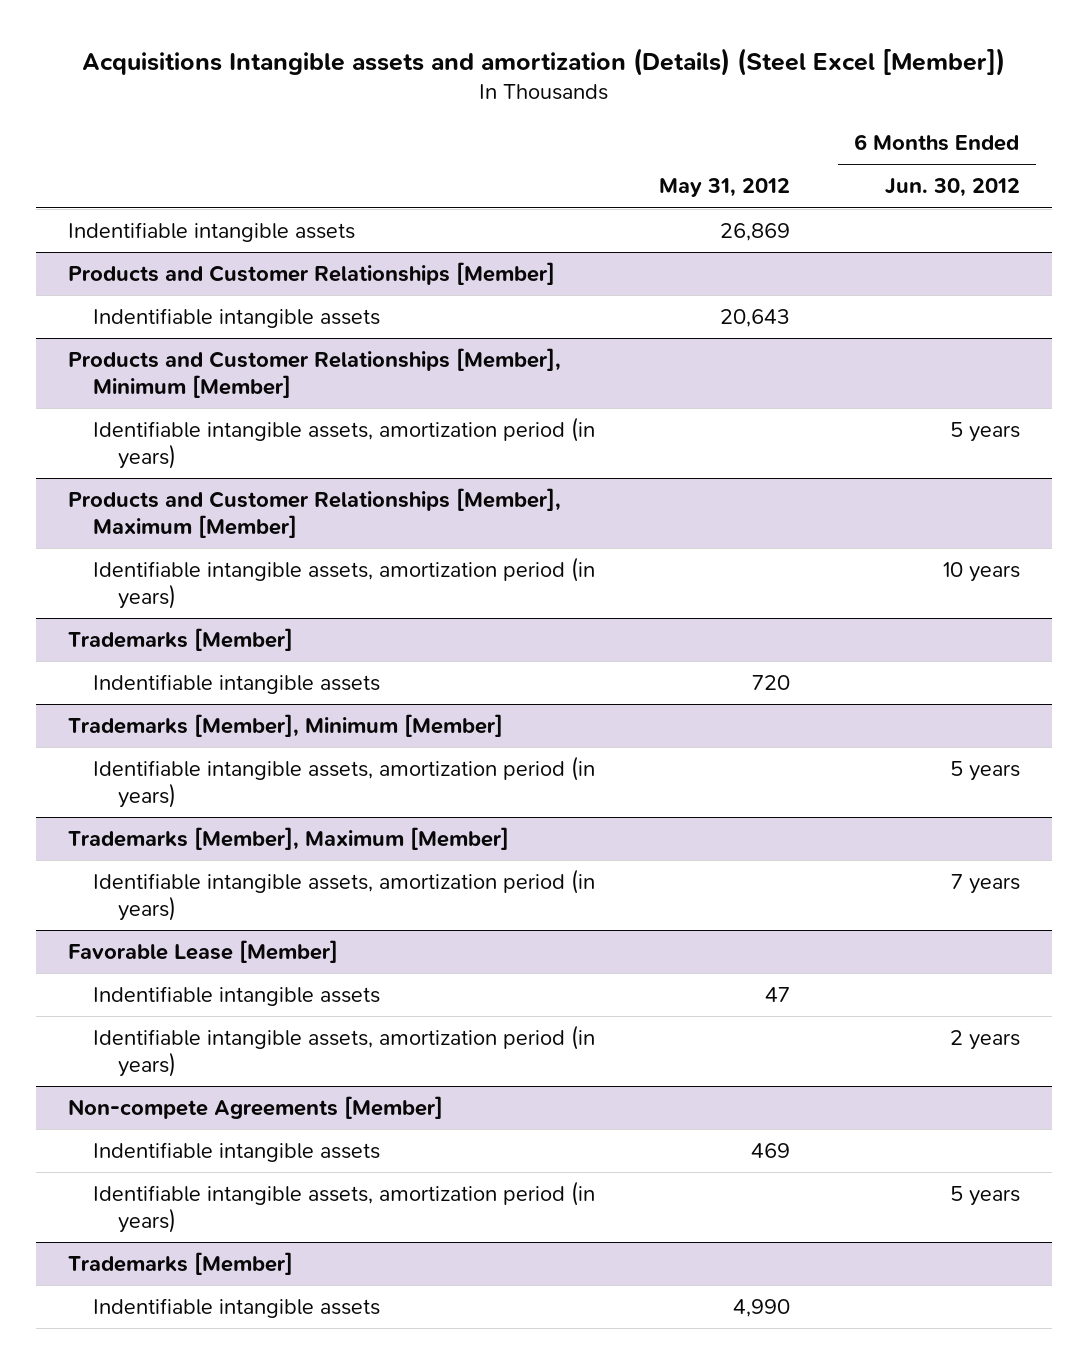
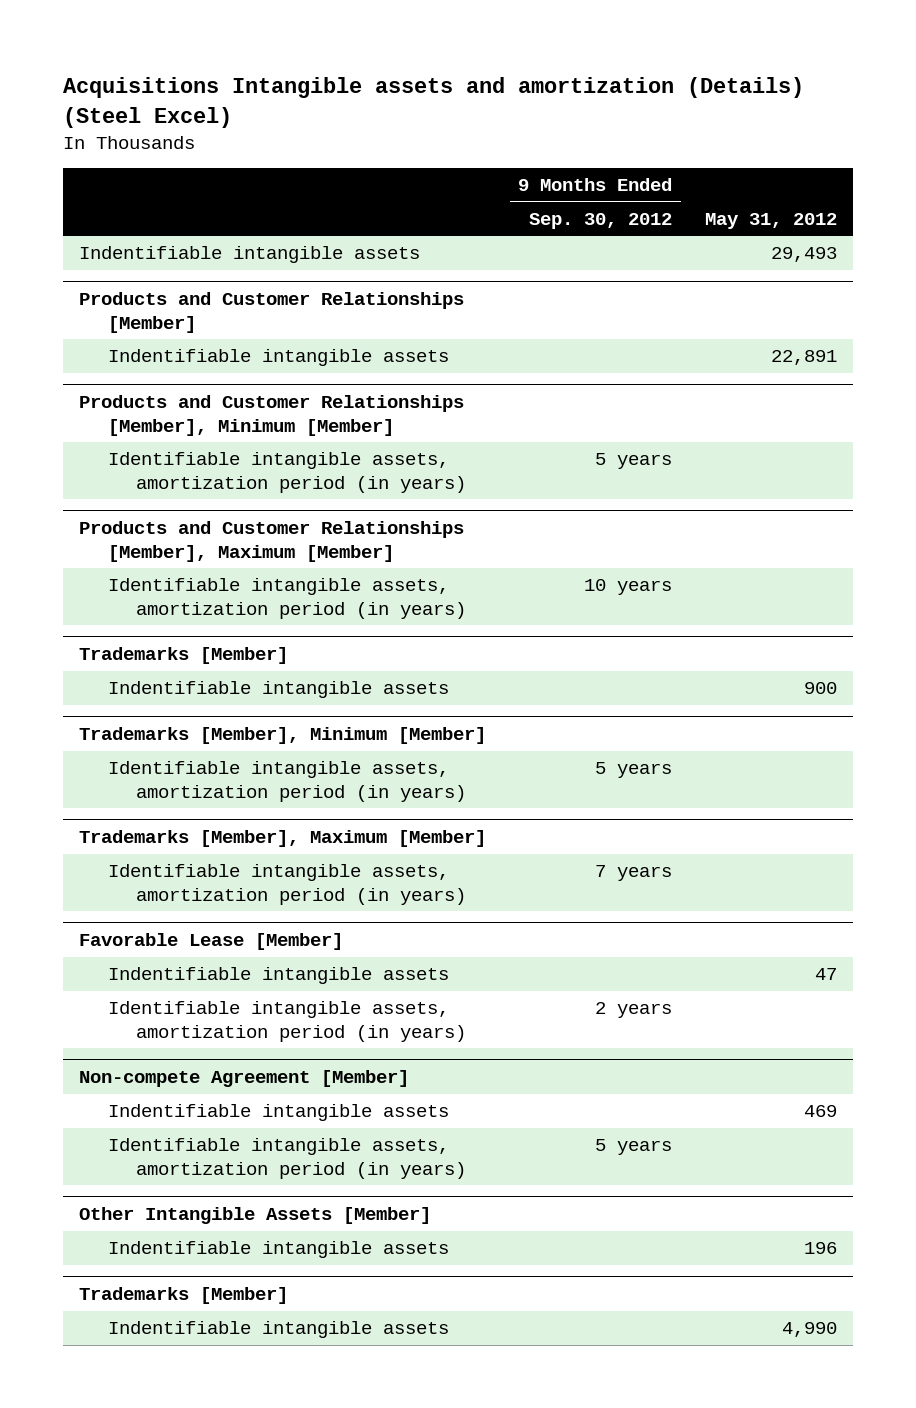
- Acquisitions Intangible assets and amortization (Details) (Steel Excel [Member])
+ Acquisitions Intangible assets and amortization (Details) (Steel Excel)
- | May 31, 2012 | 6 Months Ended Jun. 30, 2012
+ | 9 Months Ended Sep. 30, 2012 | May 31, 2012
- Indentifiable intangible assets | 26,869 |
+ Indentifiable intangible assets | | 29,493
@ Products and Customer Relationships [Member]
- Indentifiable intangible assets | 20,643 |
+ Indentifiable intangible assets | | 22,891
@ Trademarks [Member]
- Indentifiable intangible assets | 720 |
+ Indentifiable intangible assets | | 900
- Non-compete Agreements [Member]
+ Non-compete Agreement [Member]
+ Other Intangible Assets [Member]
+ Indentifiable intangible assets | | 196

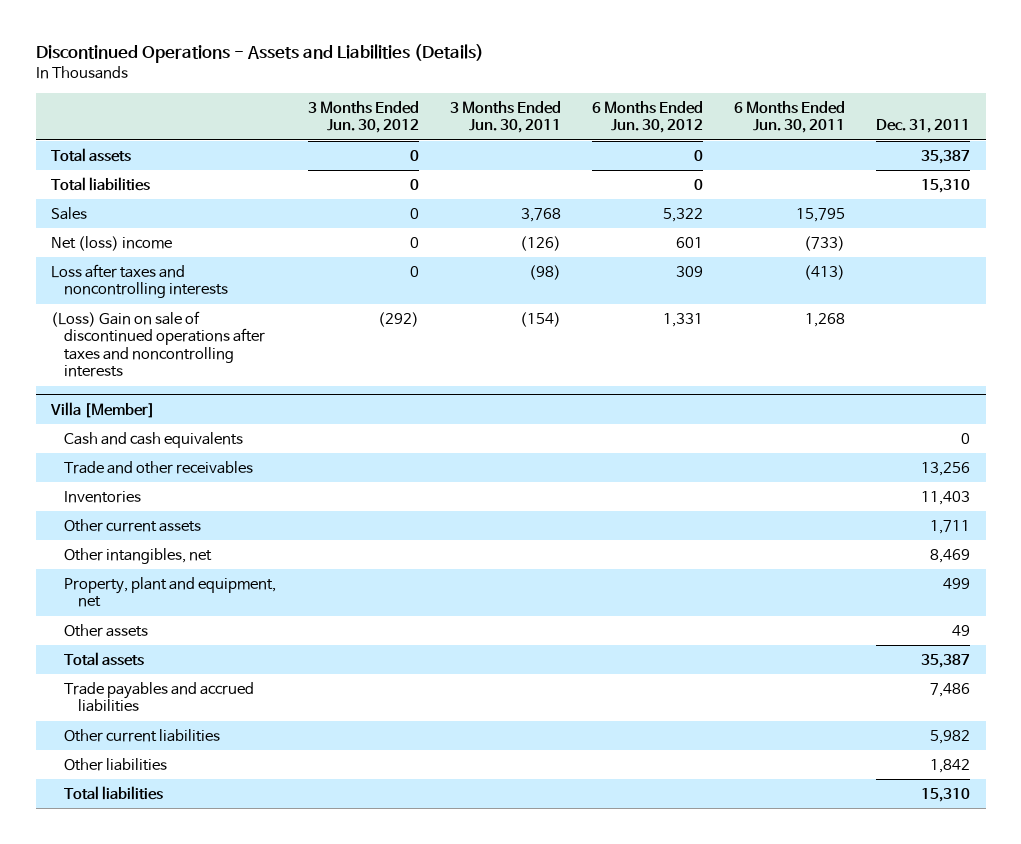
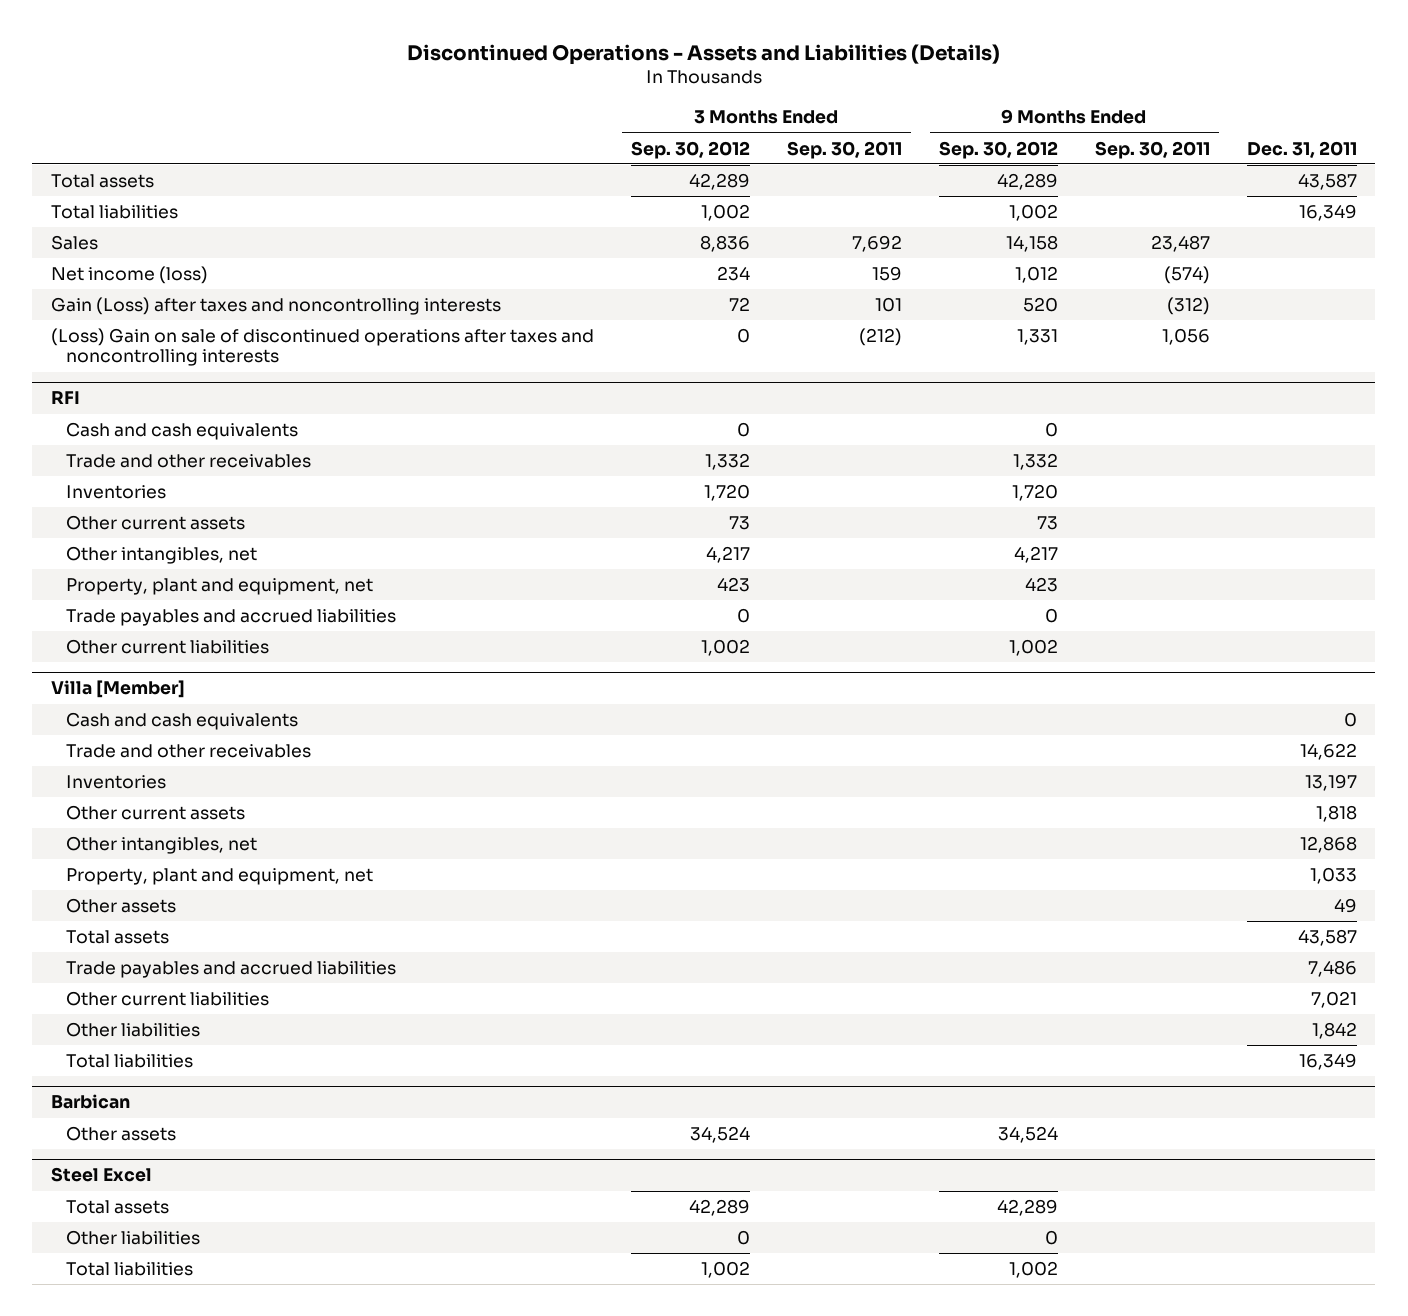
- | 3 Months Ended Jun. 30, 2012 | 3 Months Ended Jun. 30, 2011 | 6 Months Ended Jun. 30, 2012 | 6 Months Ended Jun. 30, 2011 | Dec. 31, 2011
+ | 3 Months Ended Sep. 30, 2012 | 3 Months Ended Sep. 30, 2011 | 9 Months Ended Sep. 30, 2012 | 9 Months Ended Sep. 30, 2011 | Dec. 31, 2011
- Total assets | 0 | | 0 | | 35,387
- Total liabilities | 0 | | 0 | | 15,310
+ Total assets | 42,289 | | 42,289 | | 43,587
+ Total liabilities | 1,002 | | 1,002 | | 16,349
- Net (loss) income | 0 | (126) | 601 | (733) |
- Loss after taxes and noncontrolling interests | 0 | (98) | 309 | (413) |
+ Net income (loss) | 234 | 159 | 1,012 | (574) |
+ Gain (Loss) after taxes and noncontrolling interests | 72 | 101 | 520 | (312) |
+ RFI
+ Cash and cash equivalents | 0 | | 0 | |
+ Trade and other receivables | 1,332 | | 1,332 | |
+ Inventories | 1,720 | | 1,720 | |
+ Other current assets | 73 | | 73 | |
+ Other intangibles, net | 4,217 | | 4,217 | |
+ Property, plant and equipment, net | 423 | | 423 | |
+ Trade payables and accrued liabilities | 0 | | 0 | |
+ Other current liabilities | 1,002 | | 1,002 | |
@ Villa [Member]
- Trade and other receivables | | | | | 13,256
- Inventories | | | | | 11,403
- Other current assets | | | | | 1,711
- Other intangibles, net | | | | | 8,469
- Property, plant and equipment, net | | | | | 499
+ Trade and other receivables | | | | | 14,622
+ Inventories | | | | | 13,197
+ Other current assets | | | | | 1,818
+ Other intangibles, net | | | | | 12,868
+ Property, plant and equipment, net | | | | | 1,033
- Total assets | | | | | 35,387
+ Total assets | | | | | 43,587
- Other current liabilities | | | | | 5,982
+ Other current liabilities | | | | | 7,021
- Total liabilities | | | | | 15,310
+ Total liabilities | | | | | 16,349
+ Barbican
+ Other assets | 34,524 | | 34,524 | |
+ Steel Excel
+ Total assets | 42,289 | | 42,289 | |
+ Other liabilities | 0 | | 0 | |
+ Total liabilities | 1,002 | | 1,002 | |

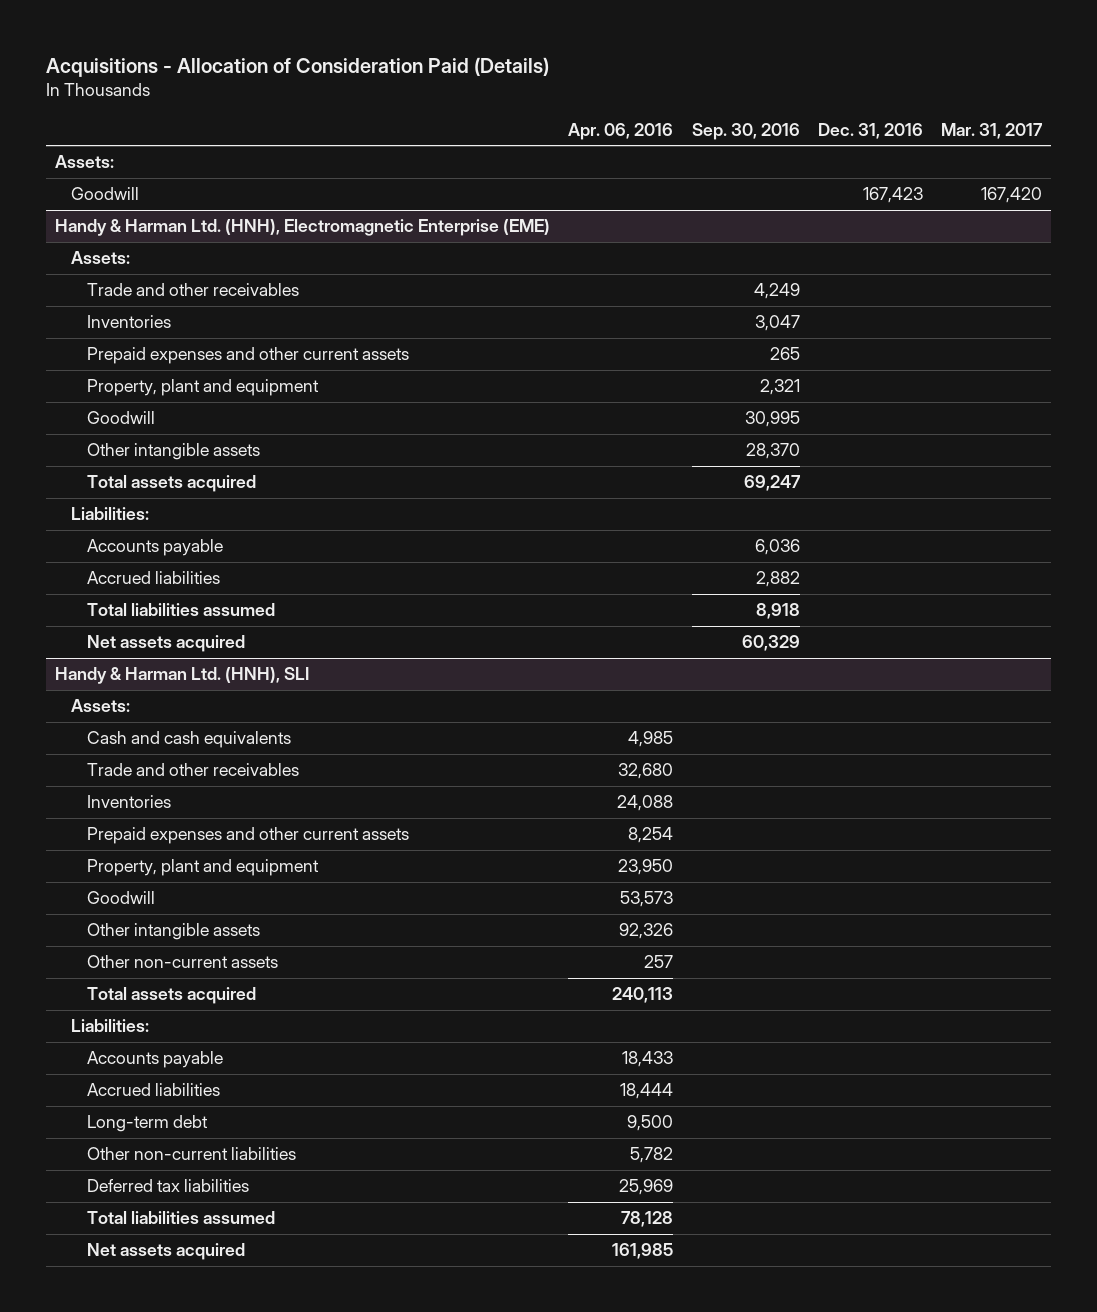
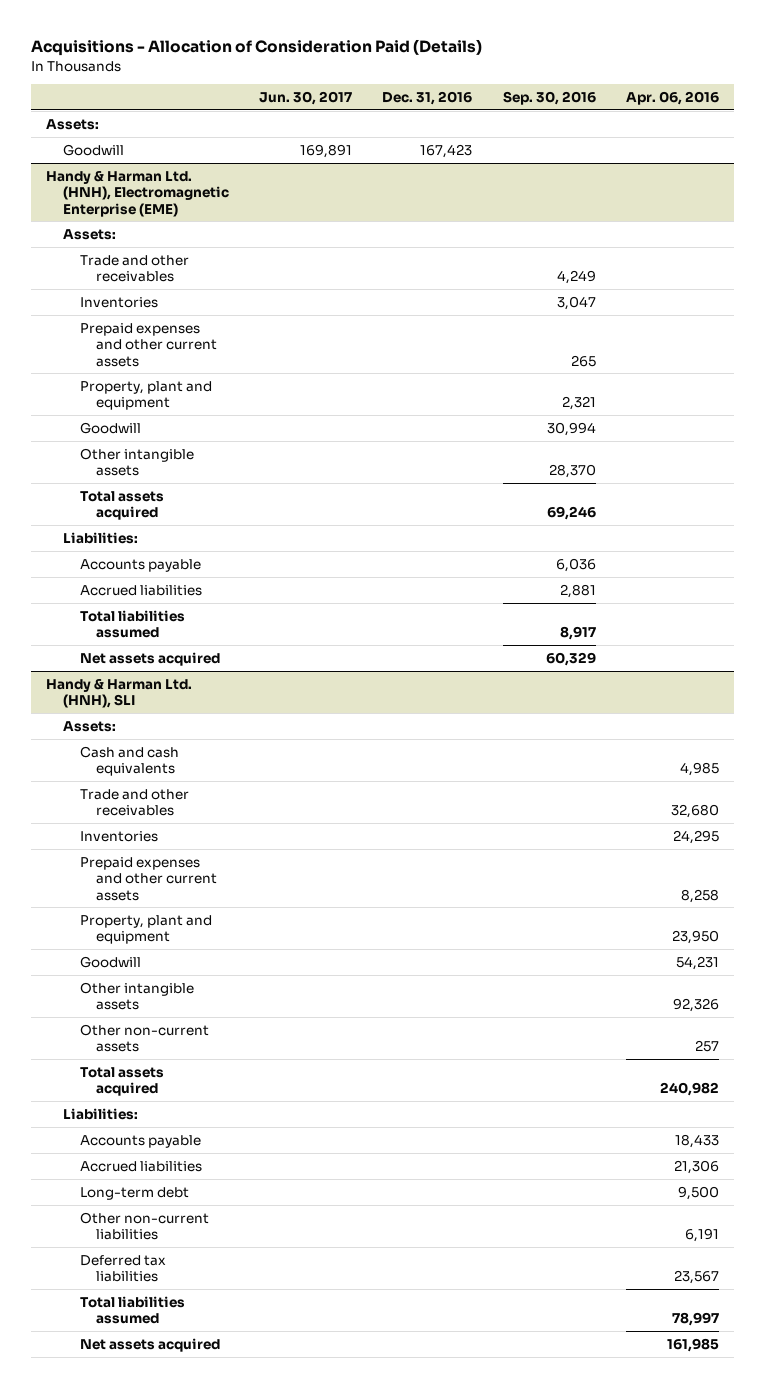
- | Apr. 06, 2016 | Sep. 30, 2016 | Dec. 31, 2016 | Mar. 31, 2017
+ | Jun. 30, 2017 | Dec. 31, 2016 | Sep. 30, 2016 | Apr. 06, 2016
@ Handy & Harman Ltd. (HNH), Electromagnetic Enterprise (EME)
- Goodwill | | 30,995 | |
+ Goodwill | | | 30,994 |
- Total assets acquired | | 69,247 | |
+ Total assets acquired | | | 69,246 |
- Accrued liabilities | | 2,882 | |
- Total liabilities assumed | | 8,918 | |
+ Accrued liabilities | | | 2,881 |
+ Total liabilities assumed | | | 8,917 |
@ Handy & Harman Ltd. (HNH), SLI
- Inventories | 24,088 | | |
- Prepaid expenses and other current assets | 8,254 | | |
+ Inventories | | | | 24,295
+ Prepaid expenses and other current assets | | | | 8,258
- Goodwill | 53,573 | | |
+ Goodwill | | | | 54,231
- Total assets acquired | 240,113 | | |
+ Total assets acquired | | | | 240,982
- Accrued liabilities | 18,444 | | |
+ Accrued liabilities | | | | 21,306
- Other non-current liabilities | 5,782 | | |
- Deferred tax liabilities | 25,969 | | |
- Total liabilities assumed | 78,128 | | |
+ Other non-current liabilities | | | | 6,191
+ Deferred tax liabilities | | | | 23,567
+ Total liabilities assumed | | | | 78,997

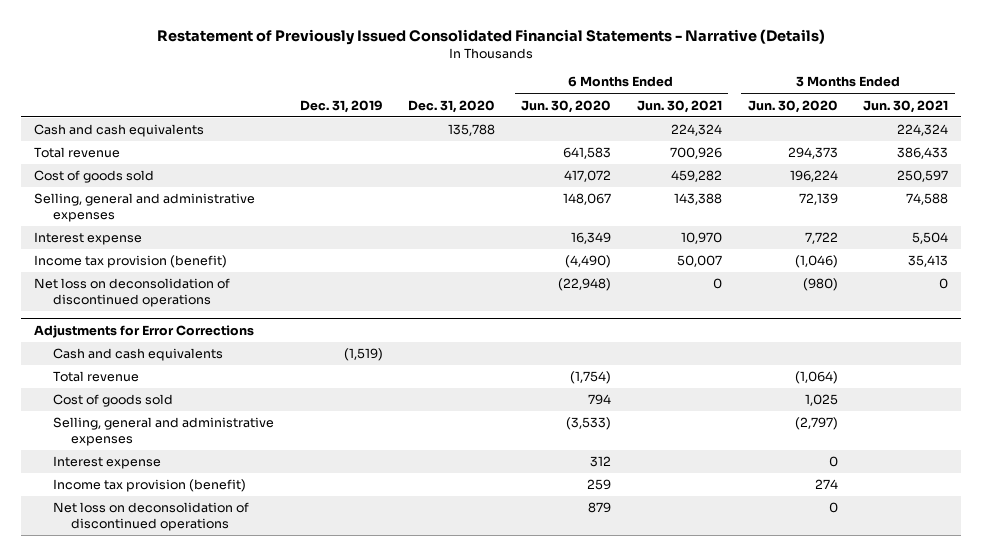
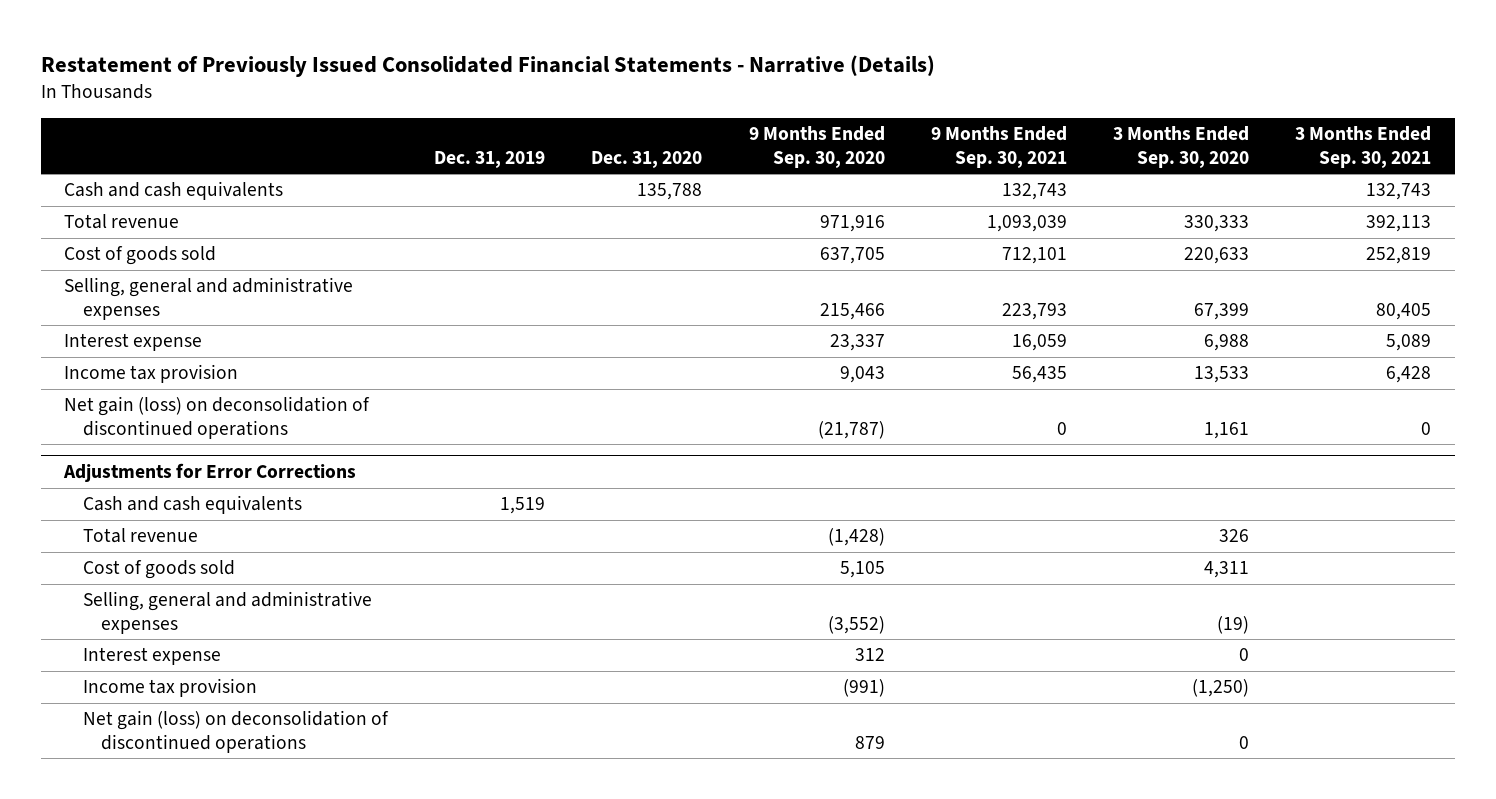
- | Dec. 31, 2019 | Dec. 31, 2020 | 6 Months Ended Jun. 30, 2020 | 6 Months Ended Jun. 30, 2021 | 3 Months Ended Jun. 30, 2020 | 3 Months Ended Jun. 30, 2021
+ | Dec. 31, 2019 | Dec. 31, 2020 | 9 Months Ended Sep. 30, 2020 | 9 Months Ended Sep. 30, 2021 | 3 Months Ended Sep. 30, 2020 | 3 Months Ended Sep. 30, 2021
- Income tax provision (benefit) | | | (4,490) | 50,007 | (1,046) | 35,413
- Net loss on deconsolidation of discontinued operations | | | (22,948) | 0 | (980) | 0
+ Income tax provision | | | 9,043 | 56,435 | 13,533 | 6,428
+ Net gain (loss) on deconsolidation of discontinued operations | | | (21,787) | 0 | 1,161 | 0
@ Adjustments for Error Corrections
- Cash and cash equivalents | (1,519) | | | | |
+ Cash and cash equivalents | 1,519 | | | | |
- Income tax provision (benefit) | | | 259 | | 274 |
- Net loss on deconsolidation of discontinued operations | | | 879 | | 0 |
+ Income tax provision | | | (991) | | (1,250) |
+ Net gain (loss) on deconsolidation of discontinued operations | | | 879 | | 0 |

